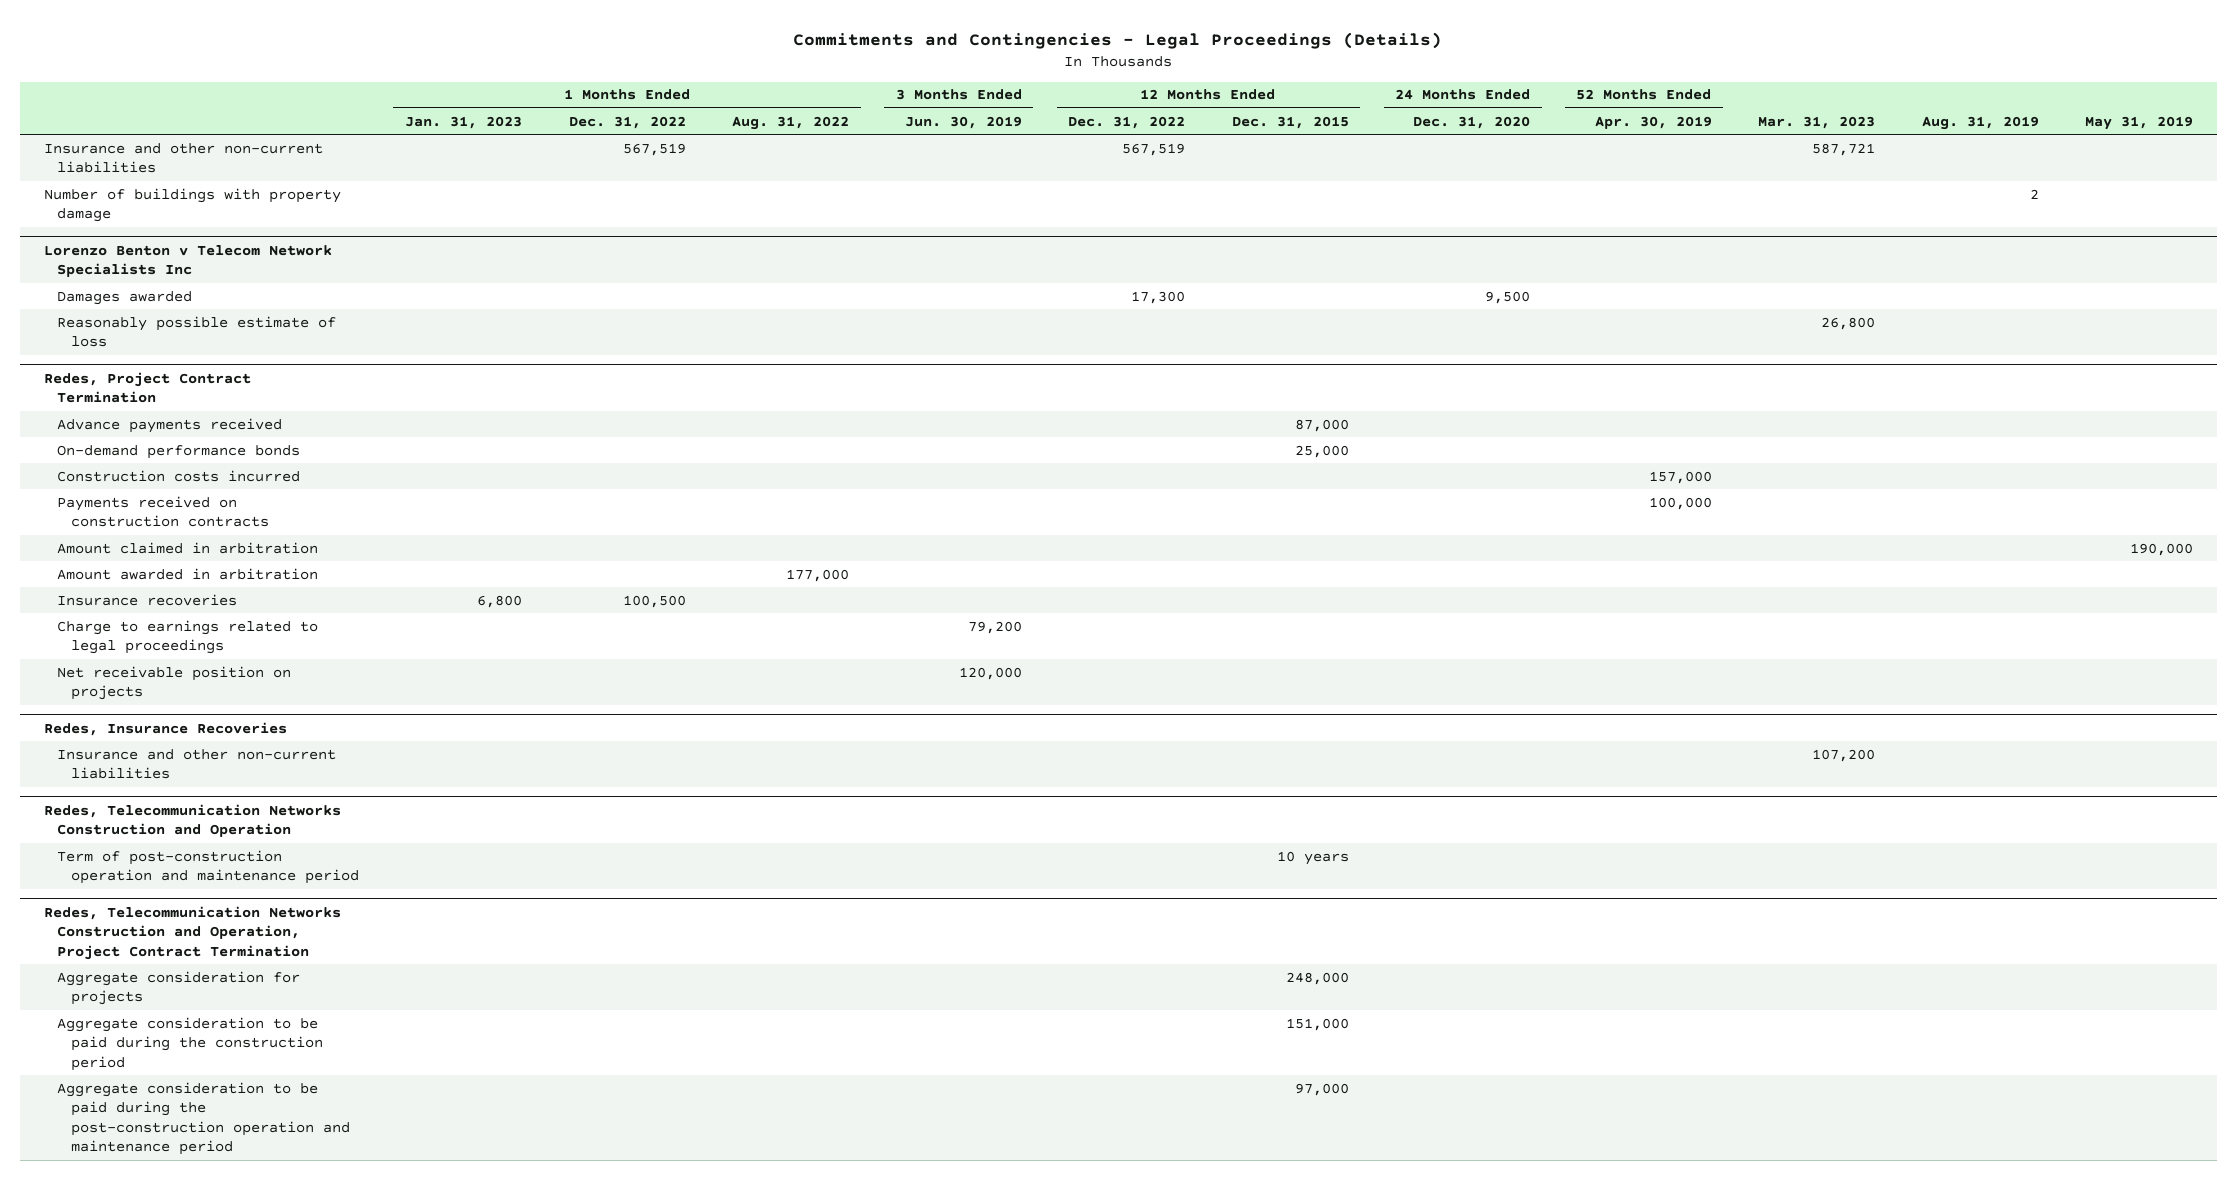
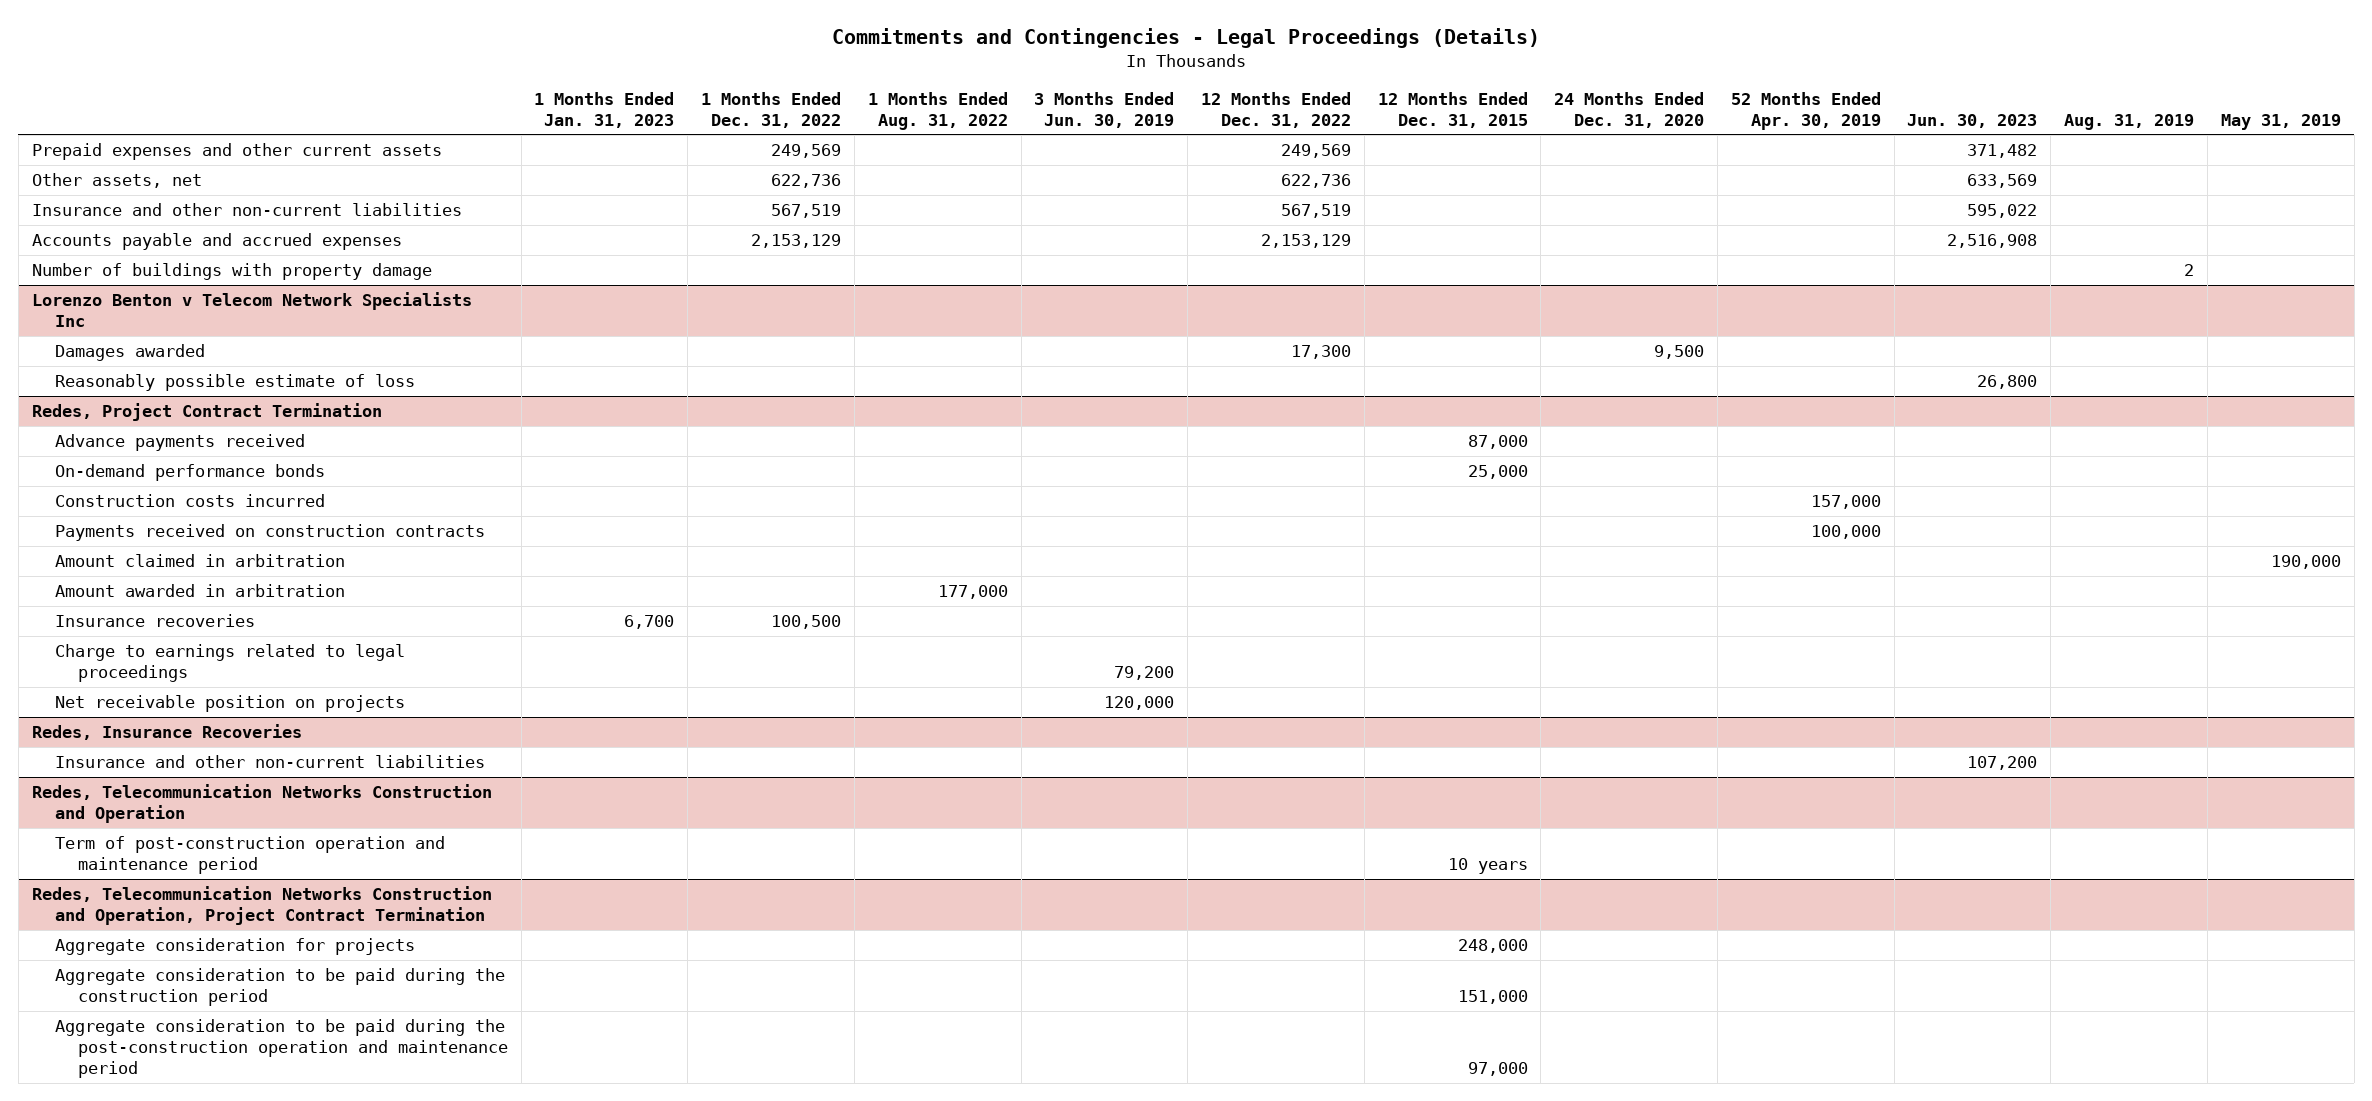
- | 1 Months Ended Jan. 31, 2023 | 1 Months Ended Dec. 31, 2022 | 1 Months Ended Aug. 31, 2022 | 3 Months Ended Jun. 30, 2019 | 12 Months Ended Dec. 31, 2022 | 12 Months Ended Dec. 31, 2015 | 24 Months Ended Dec. 31, 2020 | 52 Months Ended Apr. 30, 2019 | Mar. 31, 2023 | Aug. 31, 2019 | May 31, 2019
+ | 1 Months Ended Jan. 31, 2023 | 1 Months Ended Dec. 31, 2022 | 1 Months Ended Aug. 31, 2022 | 3 Months Ended Jun. 30, 2019 | 12 Months Ended Dec. 31, 2022 | 12 Months Ended Dec. 31, 2015 | 24 Months Ended Dec. 31, 2020 | 52 Months Ended Apr. 30, 2019 | Jun. 30, 2023 | Aug. 31, 2019 | May 31, 2019
+ Prepaid expenses and other current assets | | 249,569 | | | 249,569 | | | | 371,482 | |
+ Other assets, net | | 622,736 | | | 622,736 | | | | 633,569 | |
+ Accounts payable and accrued expenses | | 2,153,129 | | | 2,153,129 | | | | 2,516,908 | |
@ Redes, Project Contract Termination
- Insurance recoveries | 6,800 | 100,500 | | | | | | | | |
+ Insurance recoveries | 6,700 | 100,500 | | | | | | | | |

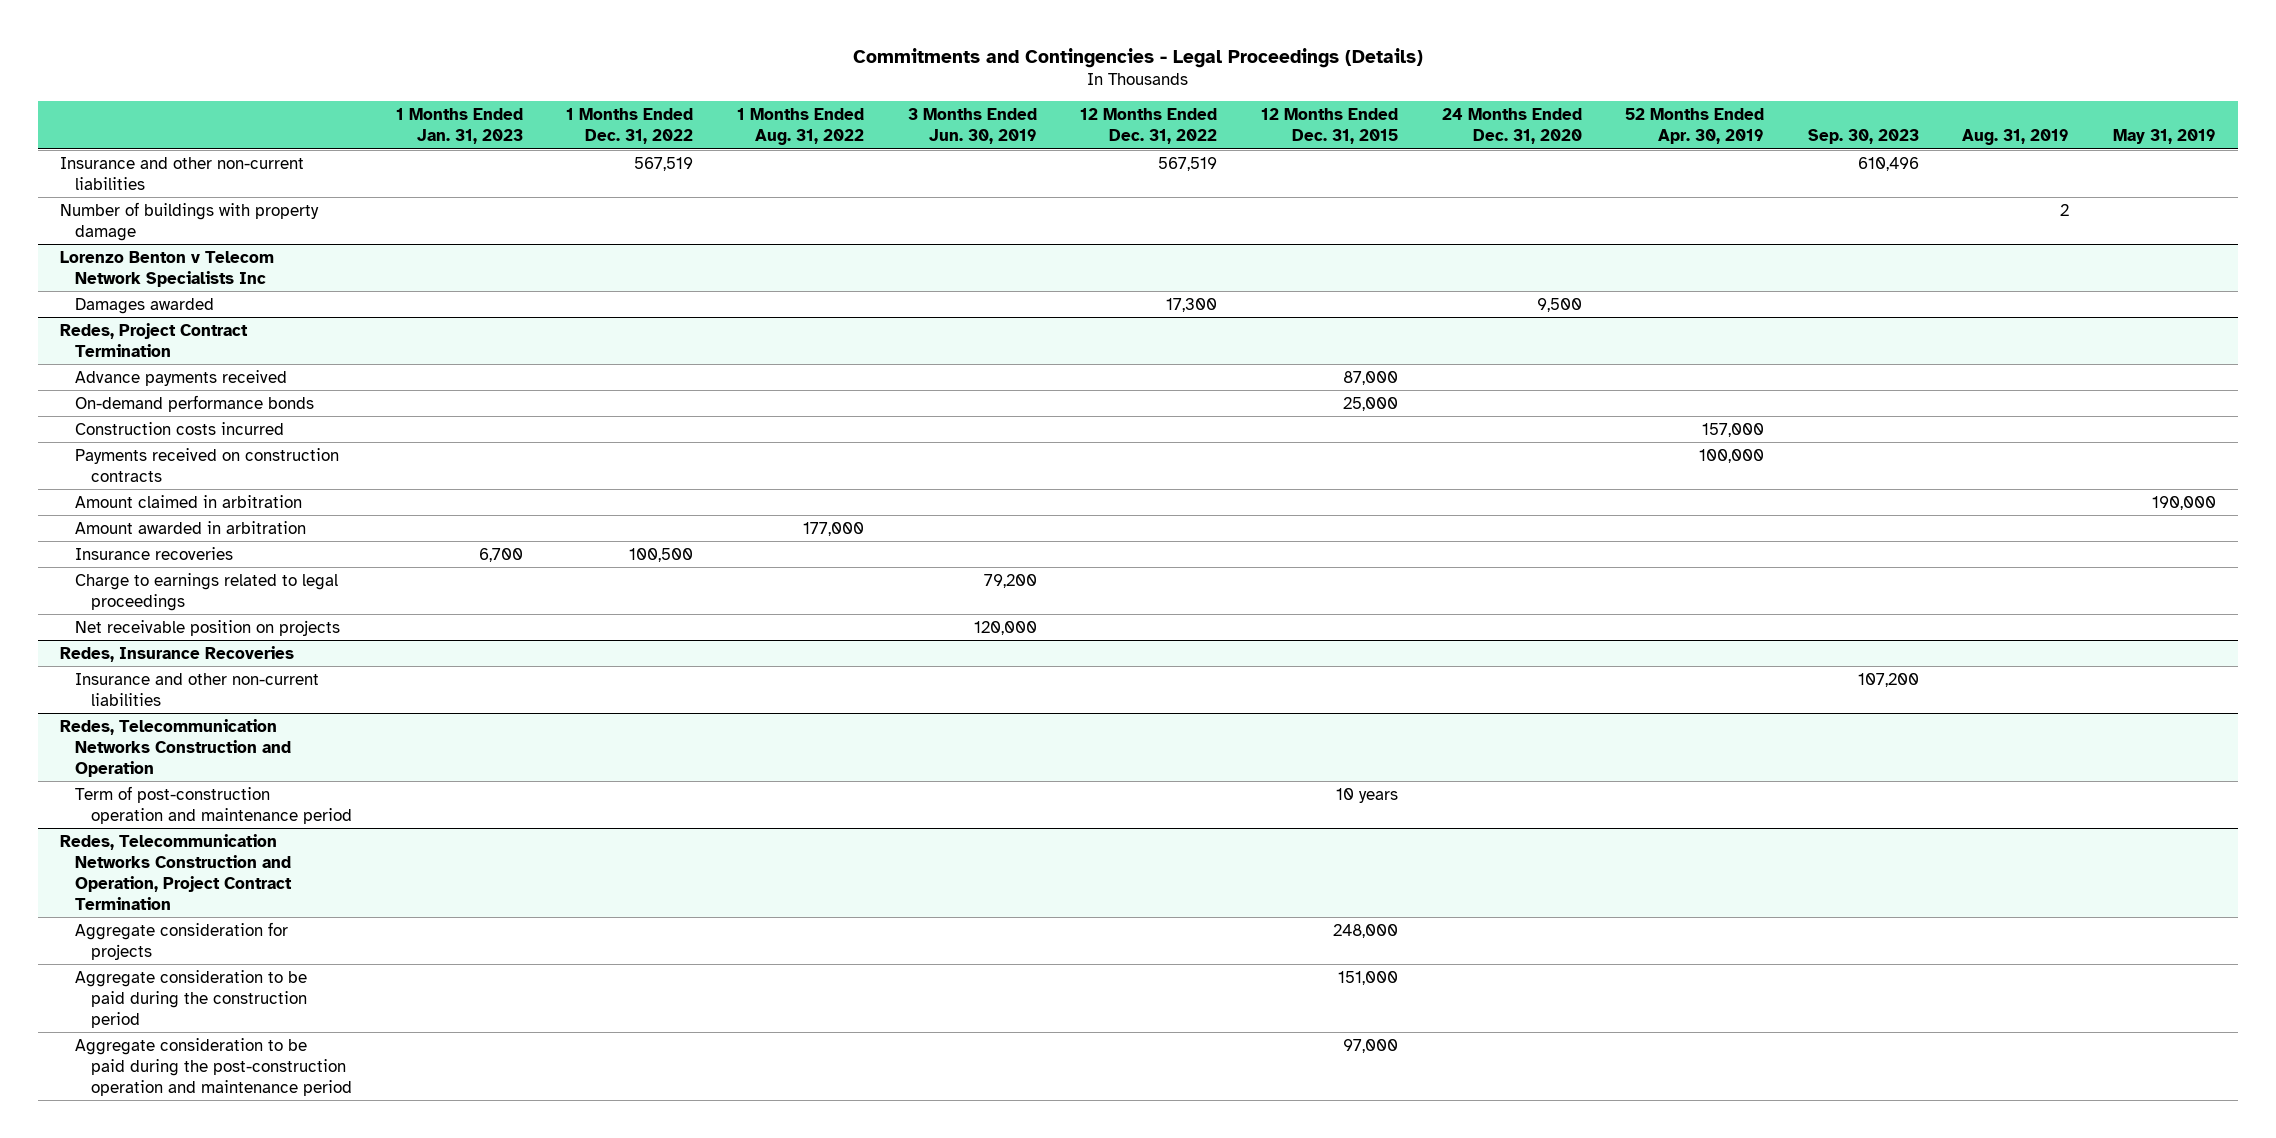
- | 1 Months Ended Jan. 31, 2023 | 1 Months Ended Dec. 31, 2022 | 1 Months Ended Aug. 31, 2022 | 3 Months Ended Jun. 30, 2019 | 12 Months Ended Dec. 31, 2022 | 12 Months Ended Dec. 31, 2015 | 24 Months Ended Dec. 31, 2020 | 52 Months Ended Apr. 30, 2019 | Jun. 30, 2023 | Aug. 31, 2019 | May 31, 2019
+ | 1 Months Ended Jan. 31, 2023 | 1 Months Ended Dec. 31, 2022 | 1 Months Ended Aug. 31, 2022 | 3 Months Ended Jun. 30, 2019 | 12 Months Ended Dec. 31, 2022 | 12 Months Ended Dec. 31, 2015 | 24 Months Ended Dec. 31, 2020 | 52 Months Ended Apr. 30, 2019 | Sep. 30, 2023 | Aug. 31, 2019 | May 31, 2019
- Prepaid expenses and other current assets | | 249,569 | | | 249,569 | | | | 371,482 | |
- Other assets, net | | 622,736 | | | 622,736 | | | | 633,569 | |
- Accounts payable and accrued expenses | | 2,153,129 | | | 2,153,129 | | | | 2,516,908 | |
@ Lorenzo Benton v Telecom Network Specialists Inc
- Reasonably possible estimate of loss | | | | | | | | | 26,800 | |

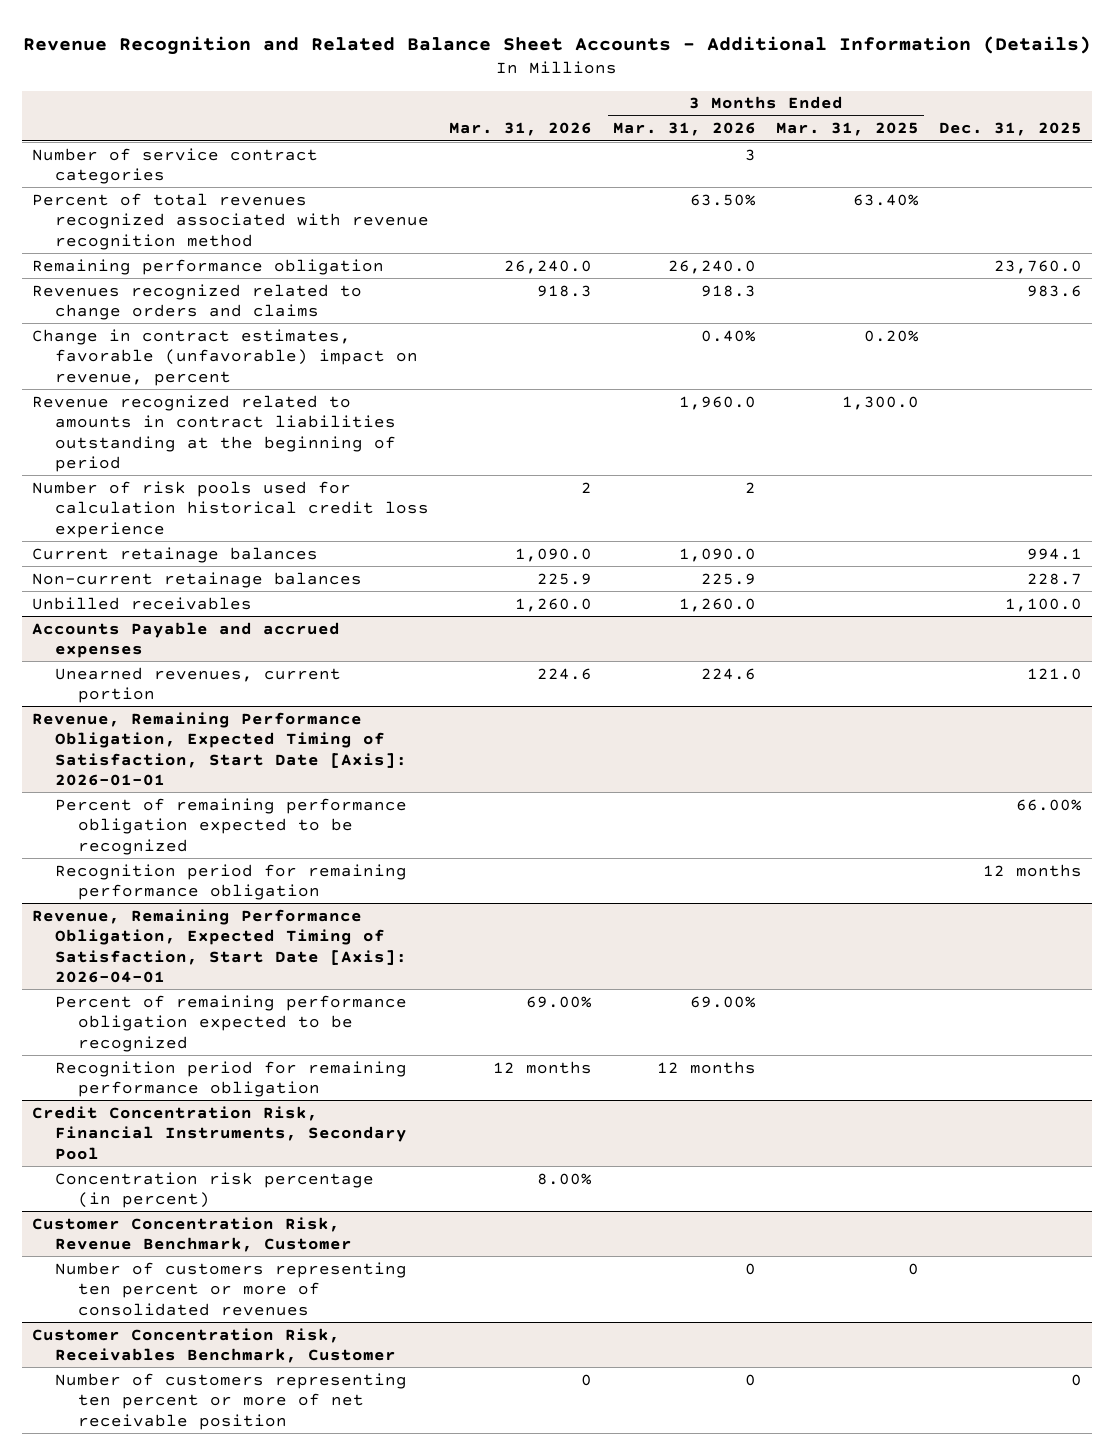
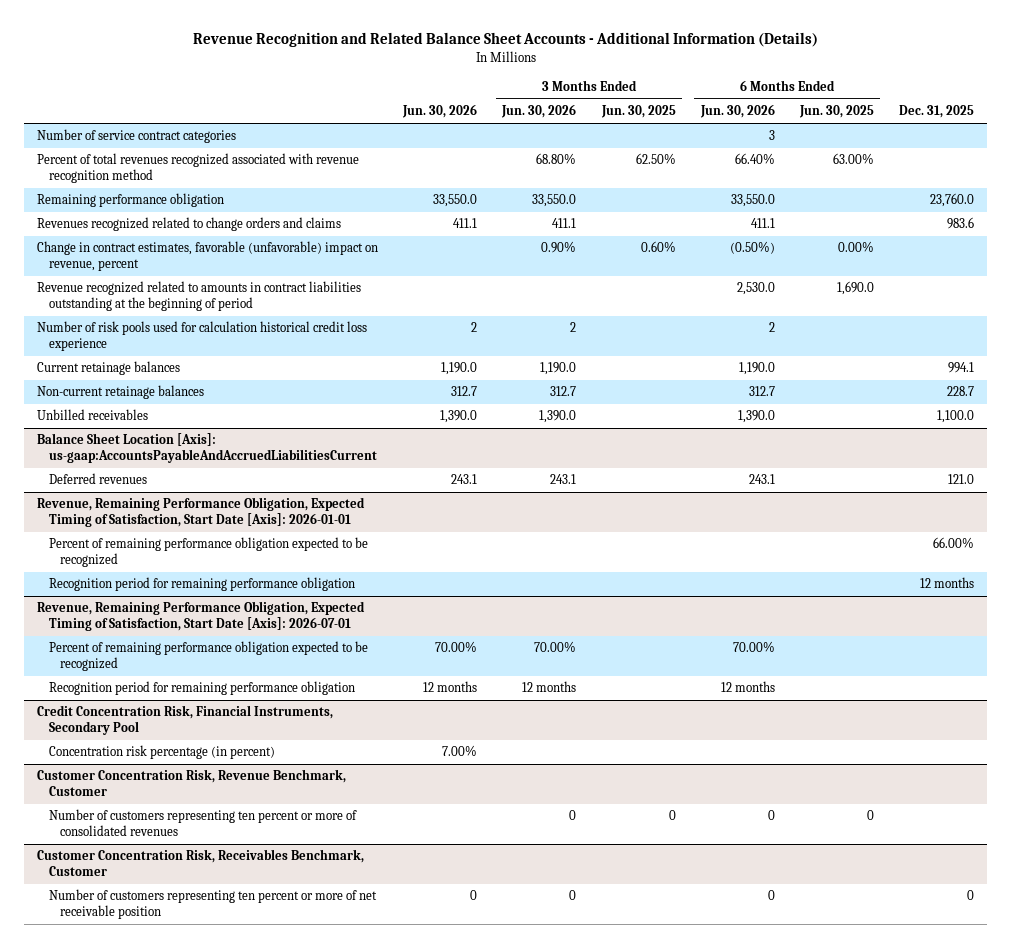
- | Mar. 31, 2026 | 3 Months Ended Mar. 31, 2026 | 3 Months Ended Mar. 31, 2025 | Dec. 31, 2025
+ | Jun. 30, 2026 | 3 Months Ended Jun. 30, 2026 | 3 Months Ended Jun. 30, 2025 | 6 Months Ended Jun. 30, 2026 | 6 Months Ended Jun. 30, 2025 | Dec. 31, 2025
- Accounts Payable and accrued expenses
- Unearned revenues, current portion | 224.6 | 224.6 | | 121.0
+ Balance Sheet Location [Axis]: us-gaap:AccountsPayableAndAccruedLiabilitiesCurrent
+ Deferred revenues | 243.1 | 243.1 | | 243.1 | | 121.0
- Revenue, Remaining Performance Obligation, Expected Timing of Satisfaction, Start Date [Axis]: 2026-04-01
- Percent of remaining performance obligation expected to be recognized | 69.00% | 69.00% | |
- Recognition period for remaining performance obligation | 12 months | 12 months | |
+ Revenue, Remaining Performance Obligation, Expected Timing of Satisfaction, Start Date [Axis]: 2026-07-01
+ Percent of remaining performance obligation expected to be recognized | 70.00% | 70.00% | | 70.00% | |
+ Recognition period for remaining performance obligation | 12 months | 12 months | | 12 months | |

